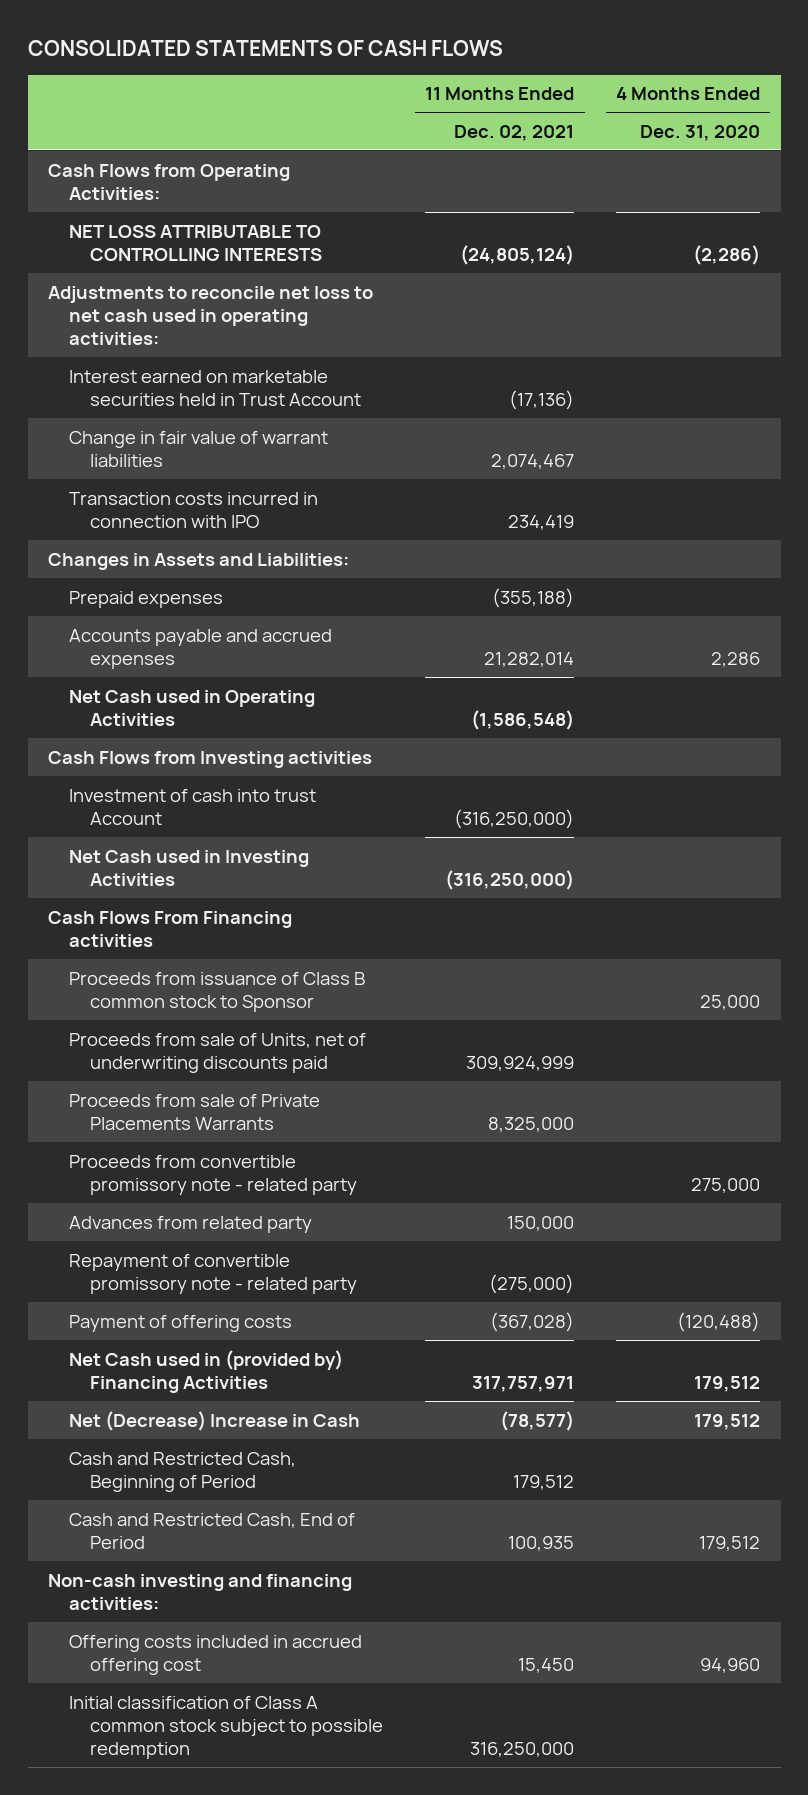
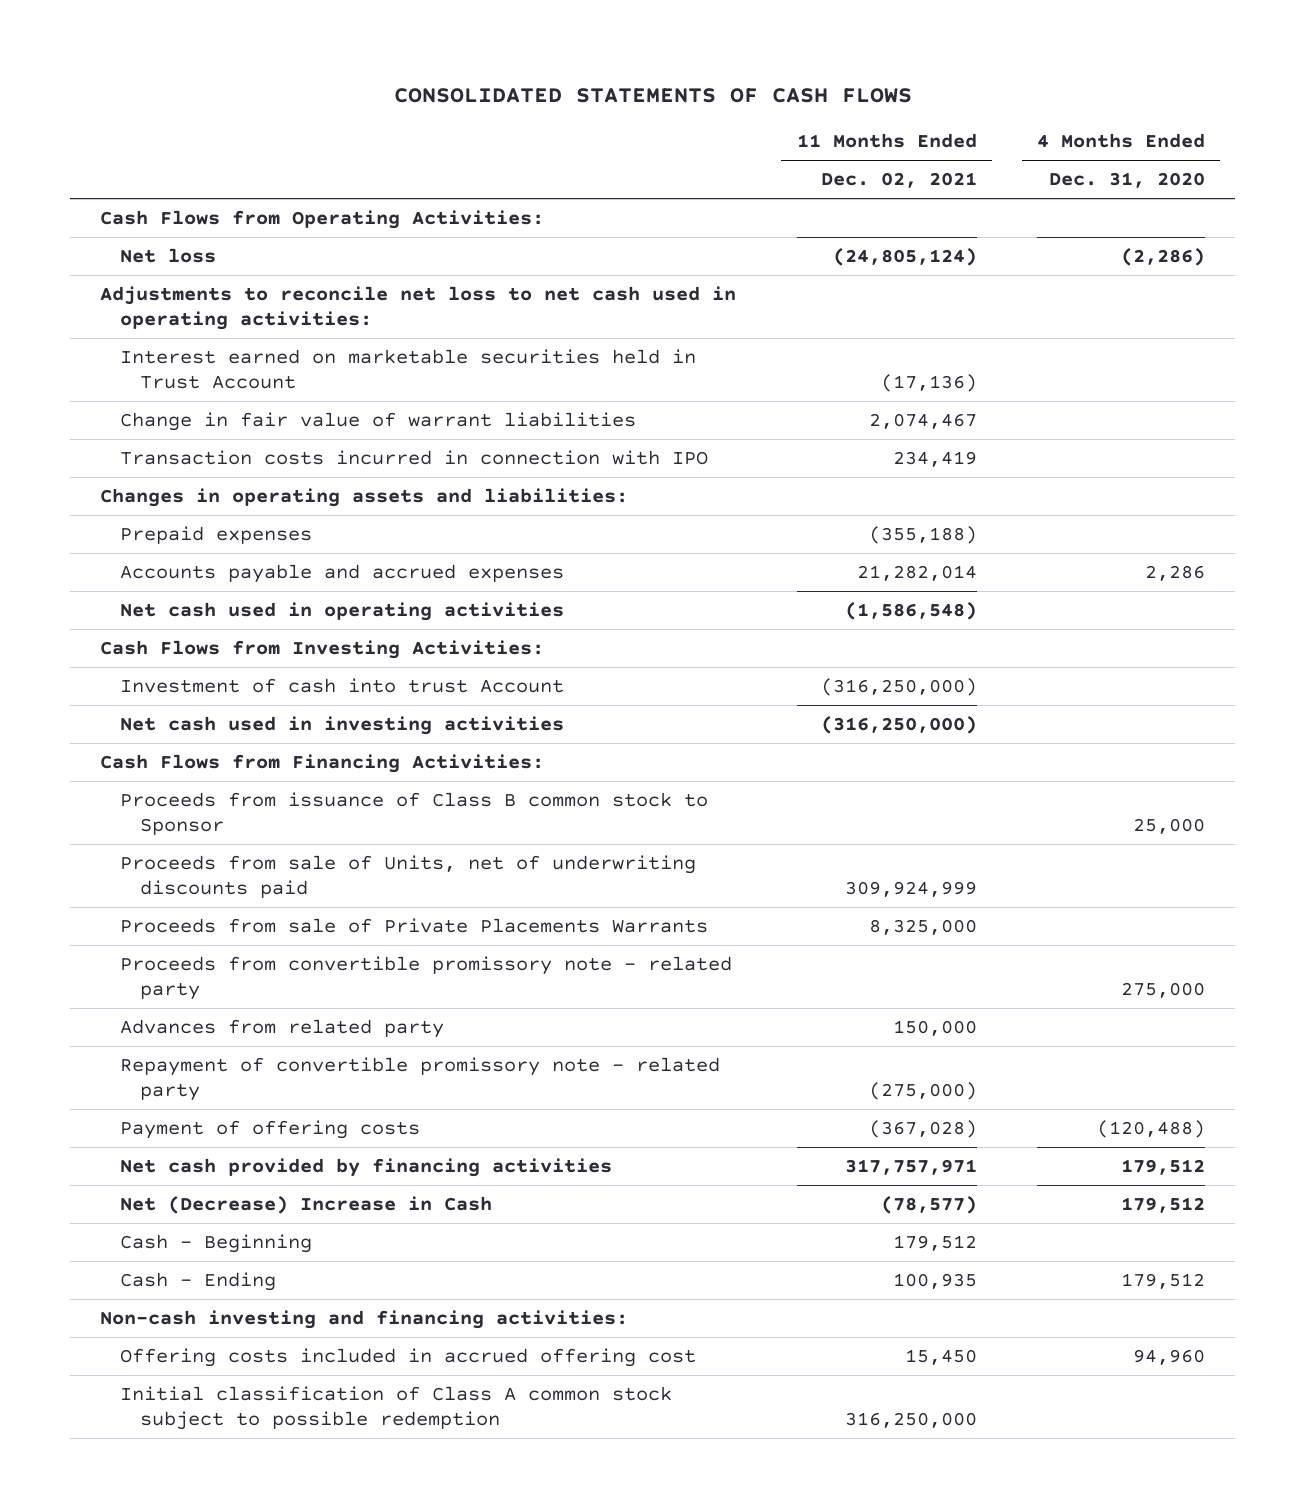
- NET LOSS ATTRIBUTABLE TO CONTROLLING INTERESTS | (24,805,124) | (2,286)
+ Net loss | (24,805,124) | (2,286)
- Changes in Assets and Liabilities:
+ Changes in operating assets and liabilities:
- Net Cash used in Operating Activities | (1,586,548) |
- Cash Flows from Investing activities
+ Net cash used in operating activities | (1,586,548) |
+ Cash Flows from Investing Activities:
- Net Cash used in Investing Activities | (316,250,000) |
- Cash Flows From Financing activities
+ Net cash used in investing activities | (316,250,000) |
+ Cash Flows from Financing Activities:
- Net Cash used in (provided by) Financing Activities | 317,757,971 | 179,512
+ Net cash provided by financing activities | 317,757,971 | 179,512
- Cash and Restricted Cash, Beginning of Period | 179,512 |
- Cash and Restricted Cash, End of Period | 100,935 | 179,512
+ Cash - Beginning | 179,512 |
+ Cash - Ending | 100,935 | 179,512

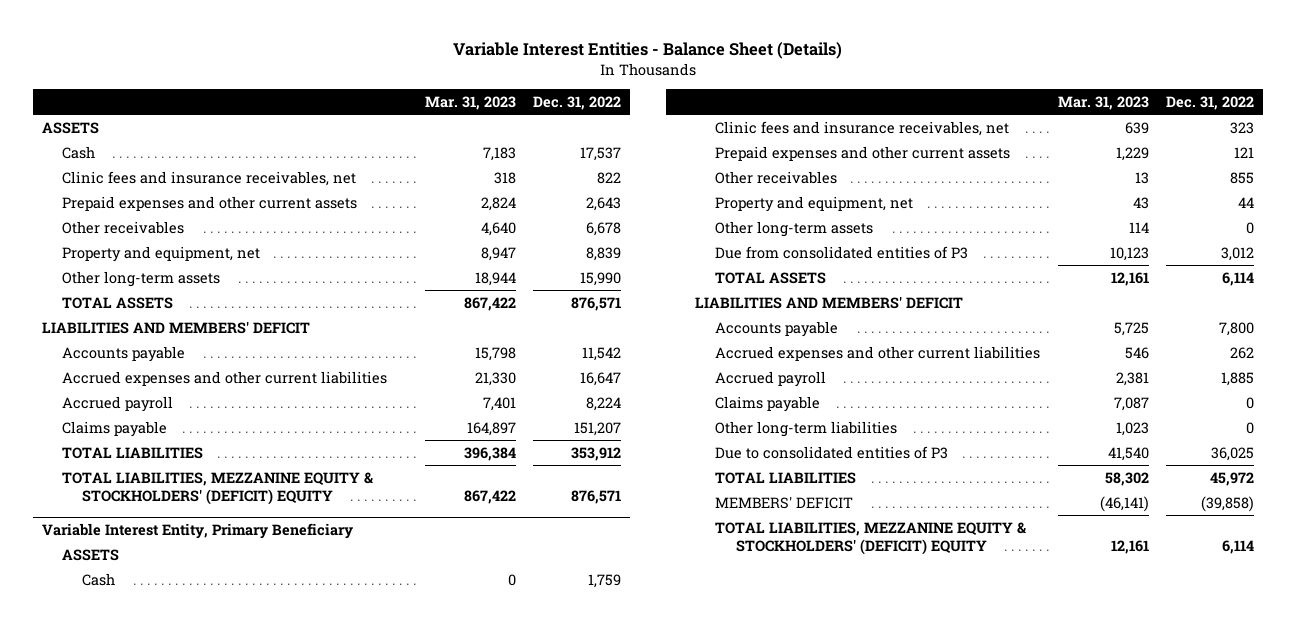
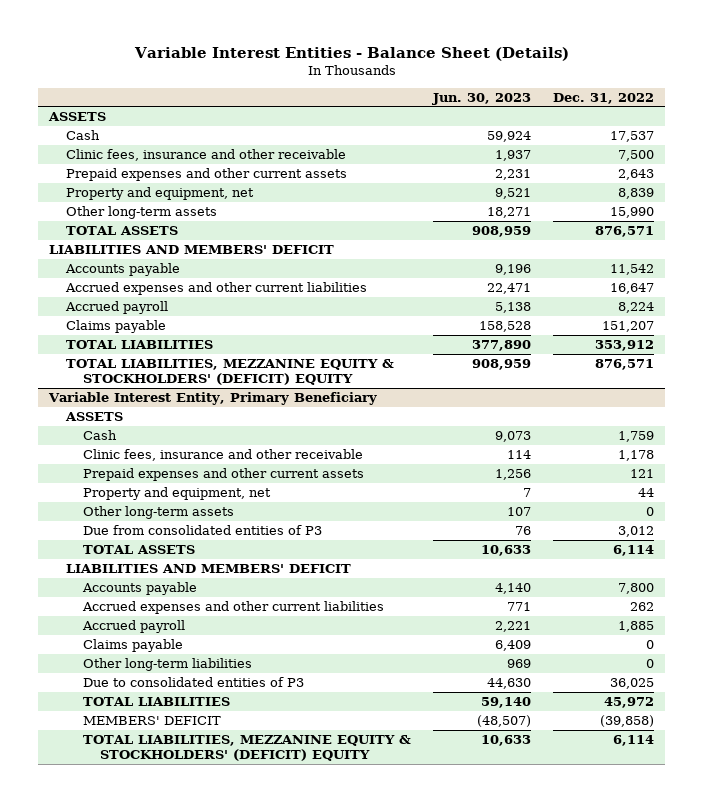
- | Mar. 31, 2023 | Dec. 31, 2022
+ | Jun. 30, 2023 | Dec. 31, 2022
- Clinic fees and insurance receivables, net | 318 | 822
+ Clinic fees, insurance and other receivable | 1,937 | 7,500
- Other receivables | 4,640 | 6,678
@ Variable Interest Entity, Primary Beneficiary
- Clinic fees and insurance receivables, net | 639 | 323
+ Clinic fees, insurance and other receivable | 114 | 1,178
- Other receivables | 13 | 855

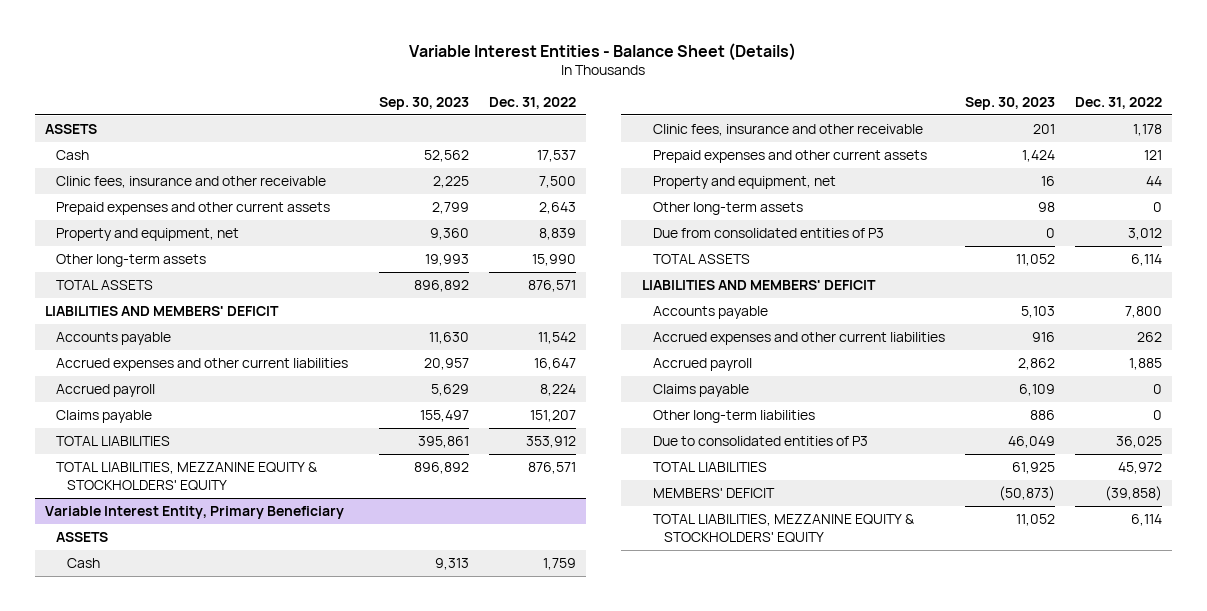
- | Jun. 30, 2023 | Dec. 31, 2022
+ | Sep. 30, 2023 | Dec. 31, 2022
- TOTAL LIABILITIES, MEZZANINE EQUITY & STOCKHOLDERS' (DEFICIT) EQUITY | 908,959 | 876,571
+ TOTAL LIABILITIES, MEZZANINE EQUITY & STOCKHOLDERS' EQUITY | 896,892 | 876,571
@ Variable Interest Entity, Primary Beneficiary
- TOTAL LIABILITIES, MEZZANINE EQUITY & STOCKHOLDERS' (DEFICIT) EQUITY | 10,633 | 6,114
+ TOTAL LIABILITIES, MEZZANINE EQUITY & STOCKHOLDERS' EQUITY | 11,052 | 6,114

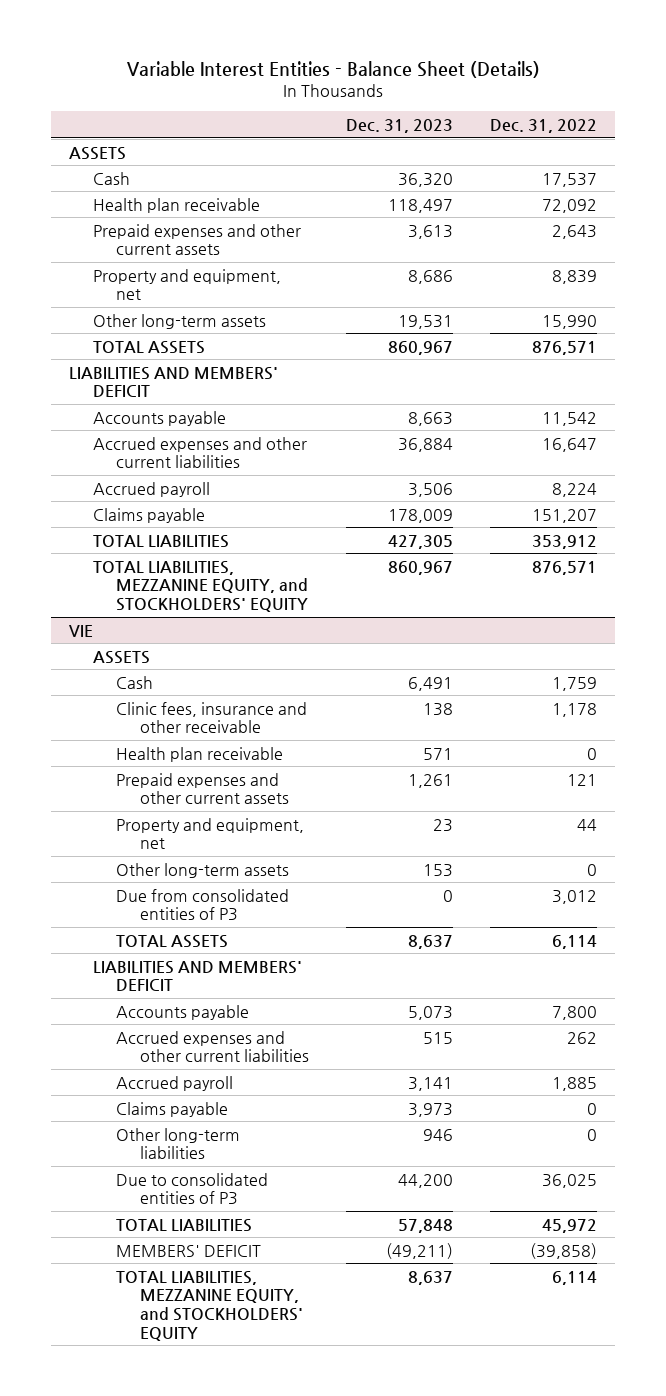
- | Sep. 30, 2023 | Dec. 31, 2022
+ | Dec. 31, 2023 | Dec. 31, 2022
- Clinic fees, insurance and other receivable | 2,225 | 7,500
+ Health plan receivable | 118,497 | 72,092
- TOTAL LIABILITIES, MEZZANINE EQUITY & STOCKHOLDERS' EQUITY | 896,892 | 876,571
- Variable Interest Entity, Primary Beneficiary
+ TOTAL LIABILITIES, MEZZANINE EQUITY, and STOCKHOLDERS' EQUITY | 860,967 | 876,571
+ VIE
+ Health plan receivable | 571 | 0
- TOTAL LIABILITIES, MEZZANINE EQUITY & STOCKHOLDERS' EQUITY | 11,052 | 6,114
+ TOTAL LIABILITIES, MEZZANINE EQUITY, and STOCKHOLDERS' EQUITY | 8,637 | 6,114

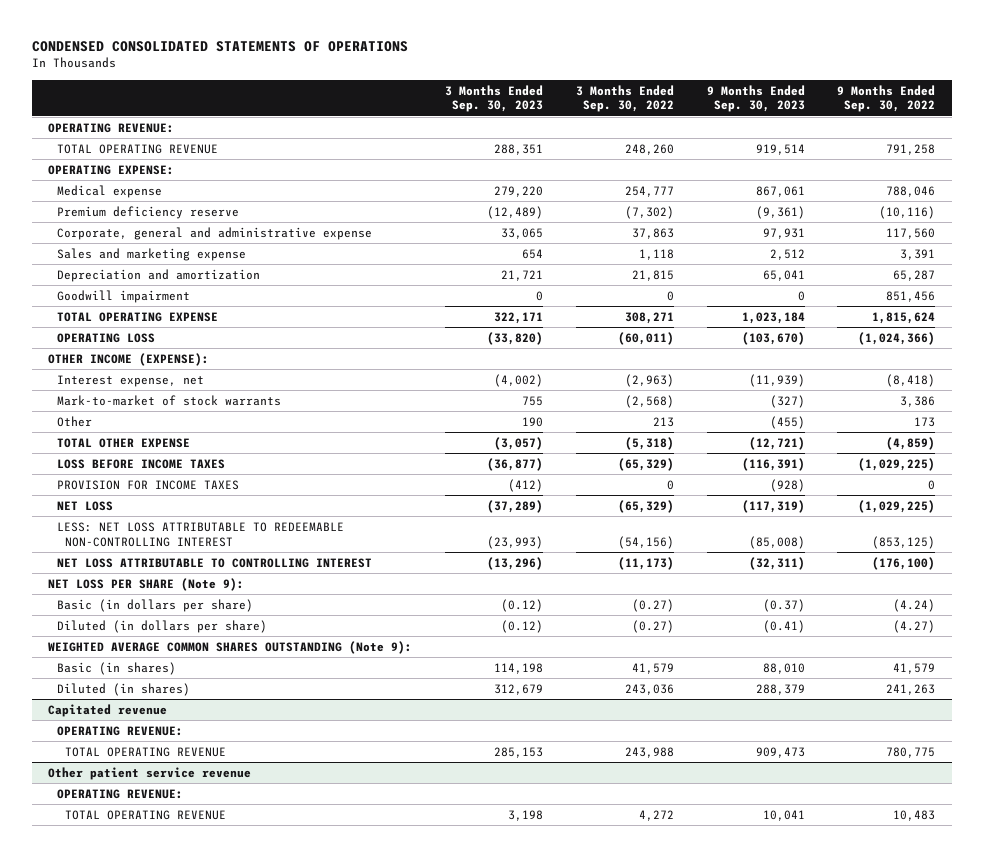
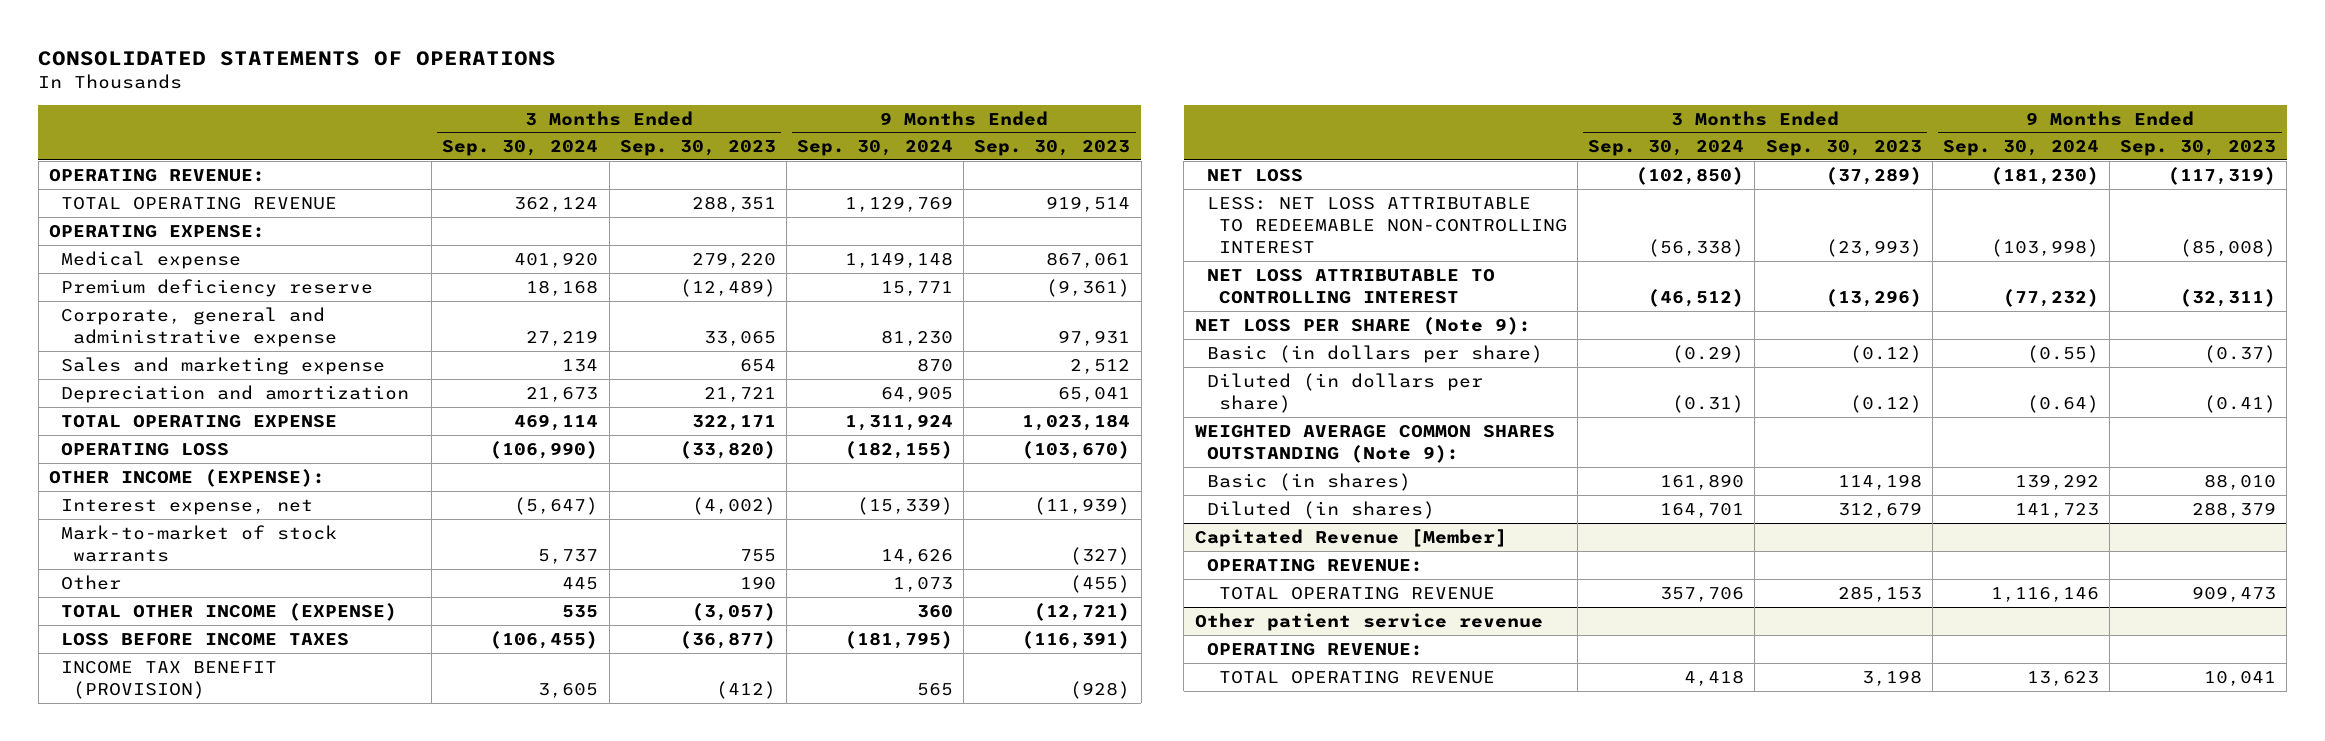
- CONDENSED CONSOLIDATED STATEMENTS OF OPERATIONS
+ CONSOLIDATED STATEMENTS OF OPERATIONS
- | 3 Months Ended Sep. 30, 2023 | 3 Months Ended Sep. 30, 2022 | 9 Months Ended Sep. 30, 2023 | 9 Months Ended Sep. 30, 2022
+ | 3 Months Ended Sep. 30, 2024 | 3 Months Ended Sep. 30, 2023 | 9 Months Ended Sep. 30, 2024 | 9 Months Ended Sep. 30, 2023
- Goodwill impairment | 0 | 0 | 0 | 851,456
- TOTAL OTHER EXPENSE | (3,057) | (5,318) | (12,721) | (4,859)
+ TOTAL OTHER INCOME (EXPENSE) | 535 | (3,057) | 360 | (12,721)
- PROVISION FOR INCOME TAXES | (412) | 0 | (928) | 0
+ INCOME TAX BENEFIT (PROVISION) | 3,605 | (412) | 565 | (928)
- Capitated revenue
+ Capitated Revenue [Member]

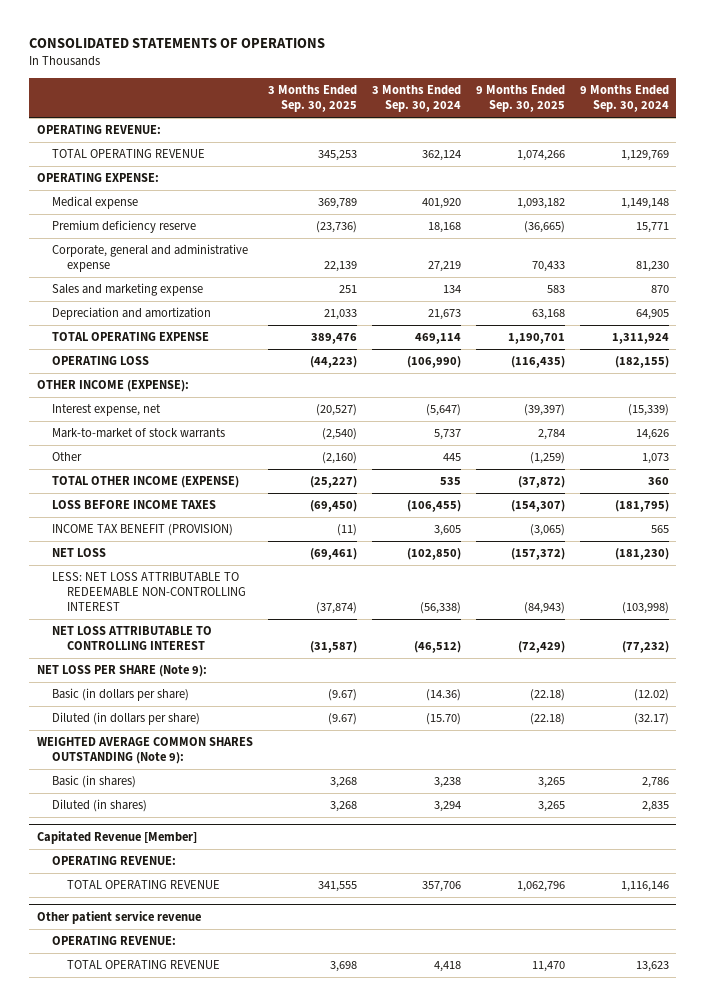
- | 3 Months Ended Sep. 30, 2024 | 3 Months Ended Sep. 30, 2023 | 9 Months Ended Sep. 30, 2024 | 9 Months Ended Sep. 30, 2023
+ | 3 Months Ended Sep. 30, 2025 | 3 Months Ended Sep. 30, 2024 | 9 Months Ended Sep. 30, 2025 | 9 Months Ended Sep. 30, 2024
- Basic (in dollars per share) | (0.29) | (0.12) | (0.55) | (0.37)
- Diluted (in dollars per share) | (0.31) | (0.12) | (0.64) | (0.41)
+ Basic (in dollars per share) | (9.67) | (14.36) | (22.18) | (12.02)
+ Diluted (in dollars per share) | (9.67) | (15.70) | (22.18) | (32.17)
- Basic (in shares) | 161,890 | 114,198 | 139,292 | 88,010
- Diluted (in shares) | 164,701 | 312,679 | 141,723 | 288,379
+ Basic (in shares) | 3,268 | 3,238 | 3,265 | 2,786
+ Diluted (in shares) | 3,268 | 3,294 | 3,265 | 2,835

